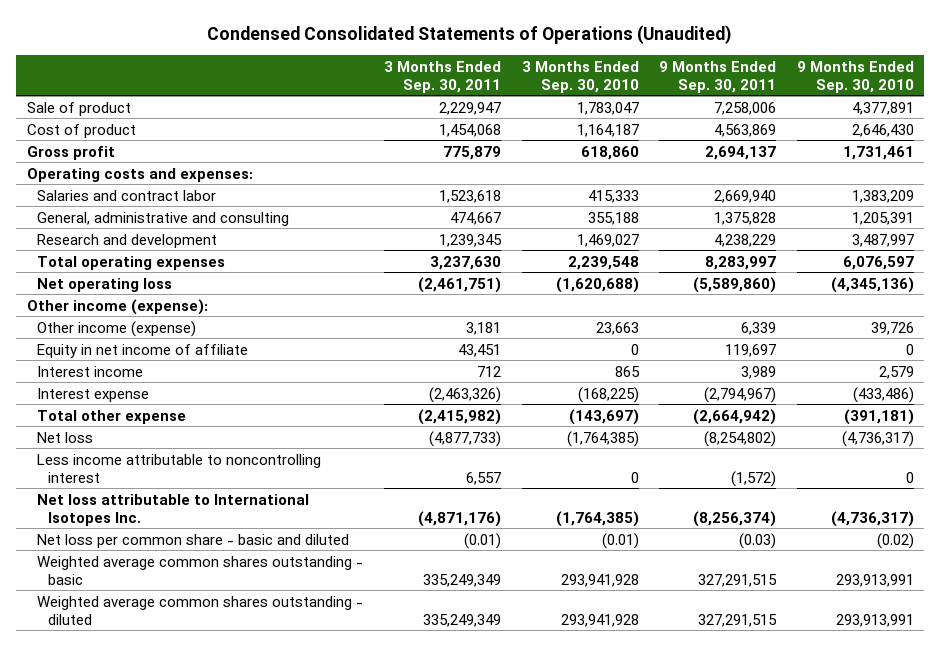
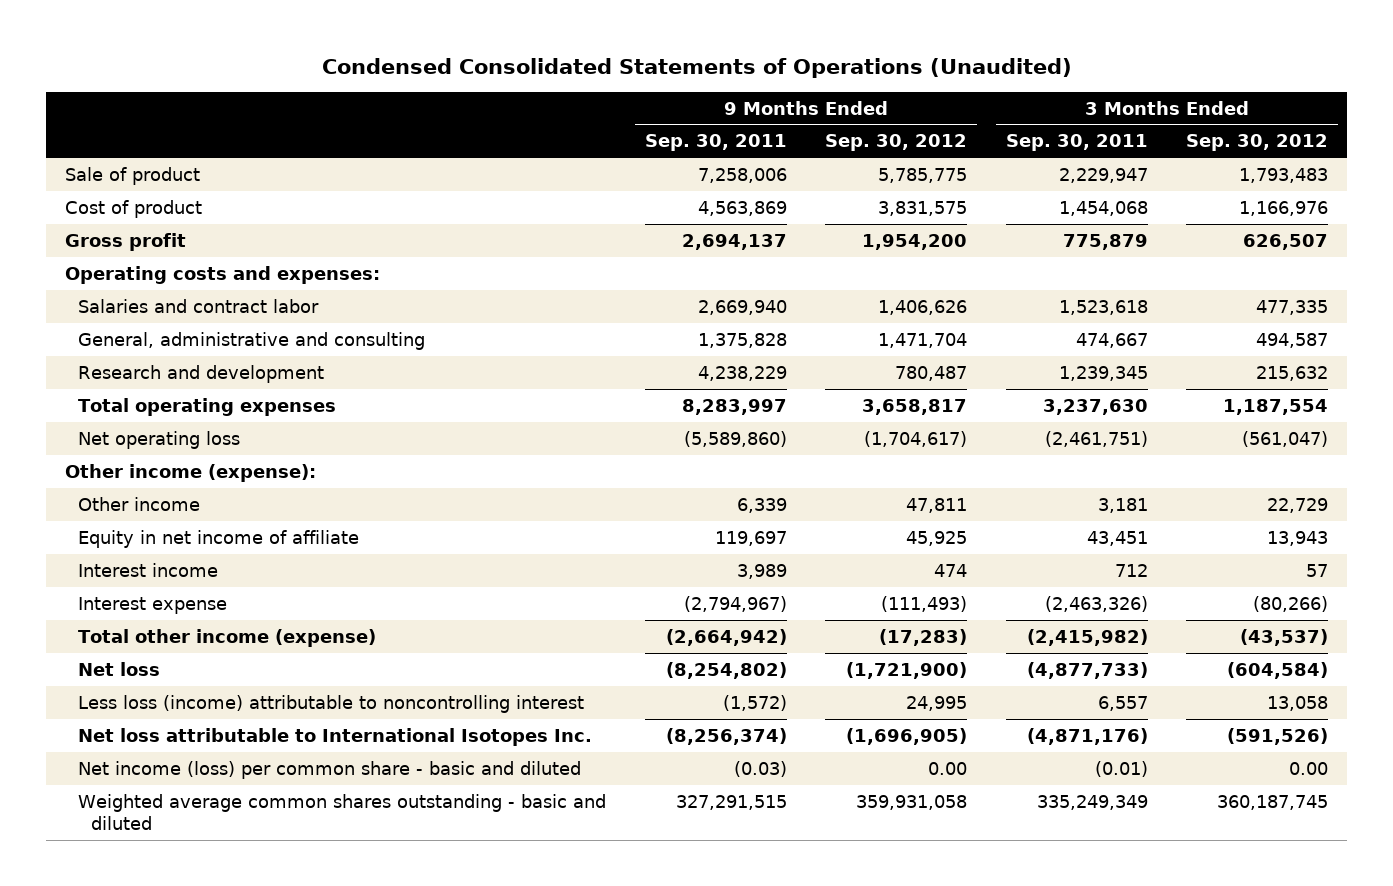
- | 3 Months Ended Sep. 30, 2011 | 3 Months Ended Sep. 30, 2010 | 9 Months Ended Sep. 30, 2011 | 9 Months Ended Sep. 30, 2010
+ | 9 Months Ended Sep. 30, 2011 | 9 Months Ended Sep. 30, 2012 | 3 Months Ended Sep. 30, 2011 | 3 Months Ended Sep. 30, 2012
- Other income (expense) | 3,181 | 23,663 | 6,339 | 39,726
+ Other income | 6,339 | 47,811 | 3,181 | 22,729
- Total other expense | (2,415,982) | (143,697) | (2,664,942) | (391,181)
+ Total other income (expense) | (2,664,942) | (17,283) | (2,415,982) | (43,537)
- Less income attributable to noncontrolling interest | 6,557 | 0 | (1,572) | 0
+ Less loss (income) attributable to noncontrolling interest | (1,572) | 24,995 | 6,557 | 13,058
- Net loss per common share - basic and diluted | (0.01) | (0.01) | (0.03) | (0.02)
- Weighted average common shares outstanding - basic | 335,249,349 | 293,941,928 | 327,291,515 | 293,913,991
- Weighted average common shares outstanding - diluted | 335,249,349 | 293,941,928 | 327,291,515 | 293,913,991
+ Net income (loss) per common share - basic and diluted | (0.03) | 0.00 | (0.01) | 0.00
+ Weighted average common shares outstanding - basic and diluted | 327,291,515 | 359,931,058 | 335,249,349 | 360,187,745

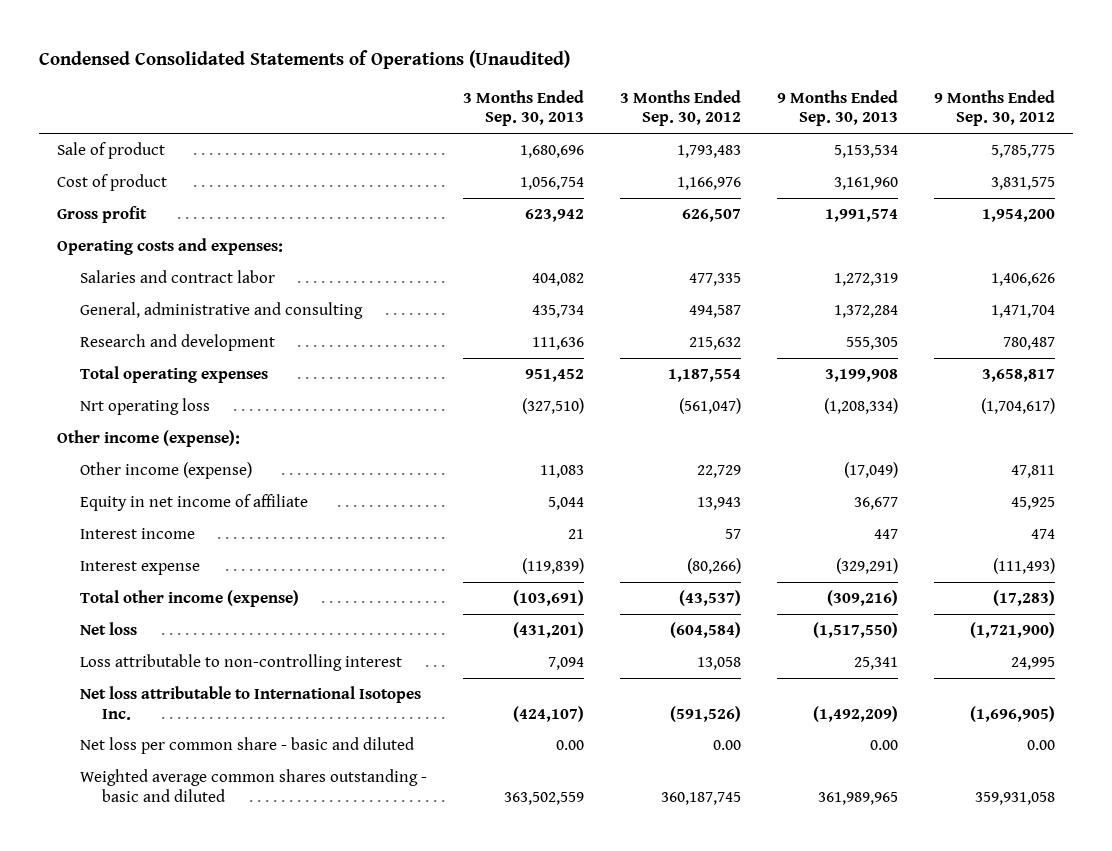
- | 9 Months Ended Sep. 30, 2011 | 9 Months Ended Sep. 30, 2012 | 3 Months Ended Sep. 30, 2011 | 3 Months Ended Sep. 30, 2012
+ | 3 Months Ended Sep. 30, 2013 | 3 Months Ended Sep. 30, 2012 | 9 Months Ended Sep. 30, 2013 | 9 Months Ended Sep. 30, 2012
- Net operating loss | (5,589,860) | (1,704,617) | (2,461,751) | (561,047)
+ Nrt operating loss | (327,510) | (561,047) | (1,208,334) | (1,704,617)
- Other income | 6,339 | 47,811 | 3,181 | 22,729
+ Other income (expense) | 11,083 | 22,729 | (17,049) | 47,811
- Less loss (income) attributable to noncontrolling interest | (1,572) | 24,995 | 6,557 | 13,058
+ Loss attributable to non-controlling interest | 7,094 | 13,058 | 25,341 | 24,995
- Net income (loss) per common share - basic and diluted | (0.03) | 0.00 | (0.01) | 0.00
+ Net loss per common share - basic and diluted | 0.00 | 0.00 | 0.00 | 0.00

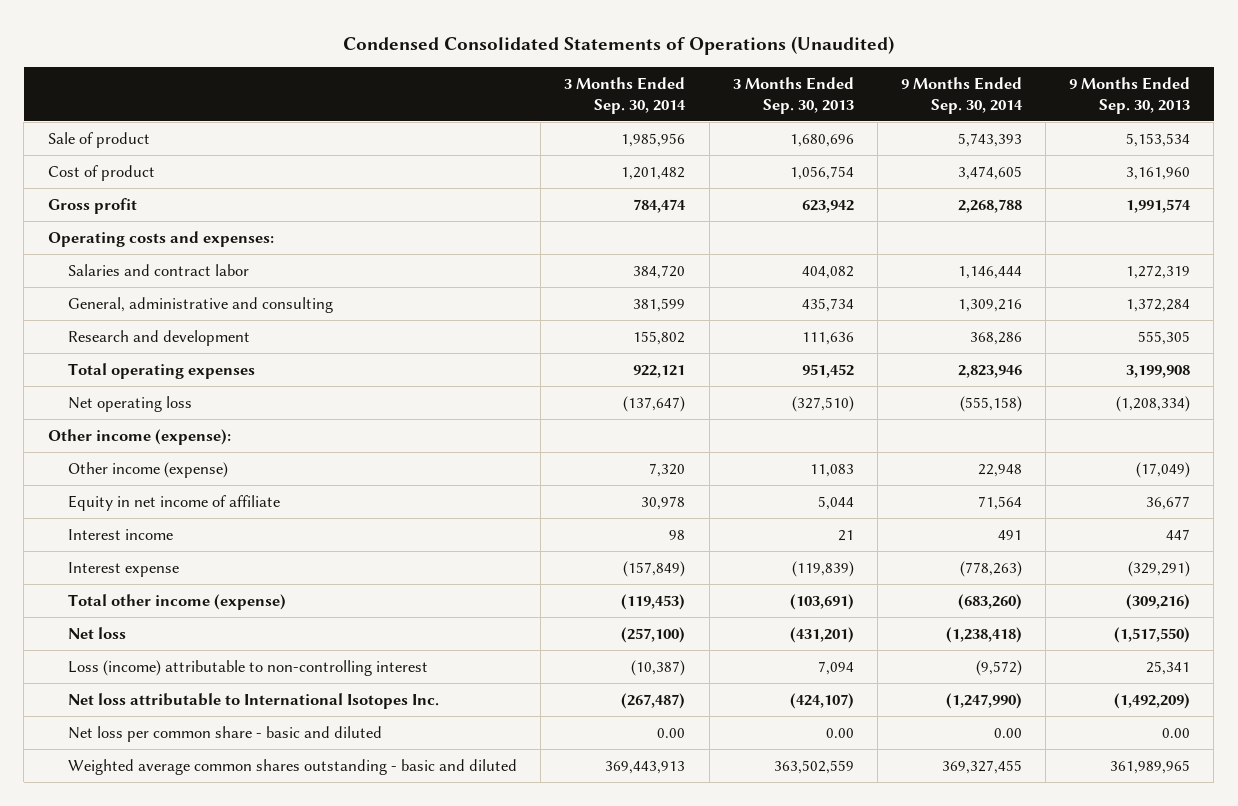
- | 3 Months Ended Sep. 30, 2013 | 3 Months Ended Sep. 30, 2012 | 9 Months Ended Sep. 30, 2013 | 9 Months Ended Sep. 30, 2012
+ | 3 Months Ended Sep. 30, 2014 | 3 Months Ended Sep. 30, 2013 | 9 Months Ended Sep. 30, 2014 | 9 Months Ended Sep. 30, 2013
- Nrt operating loss | (327,510) | (561,047) | (1,208,334) | (1,704,617)
+ Net operating loss | (137,647) | (327,510) | (555,158) | (1,208,334)
- Loss attributable to non-controlling interest | 7,094 | 13,058 | 25,341 | 24,995
+ Loss (income) attributable to non-controlling interest | (10,387) | 7,094 | (9,572) | 25,341

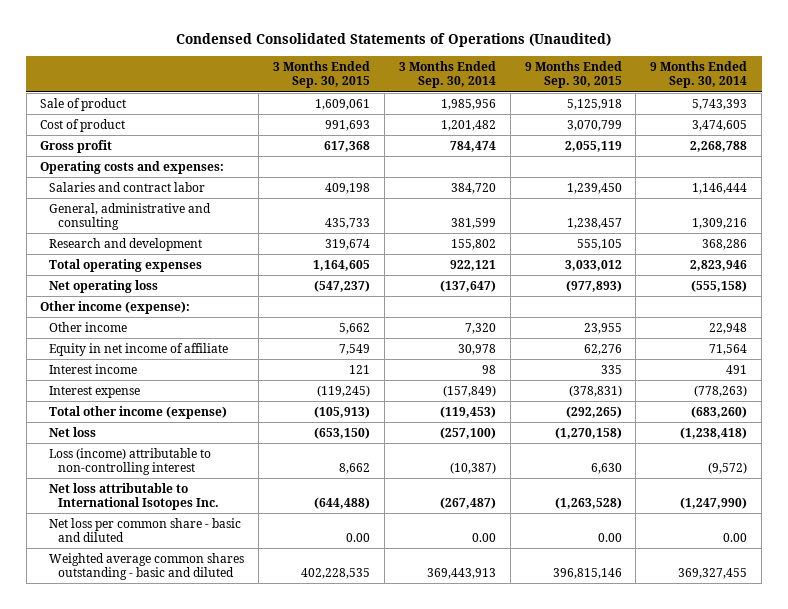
- | 3 Months Ended Sep. 30, 2014 | 3 Months Ended Sep. 30, 2013 | 9 Months Ended Sep. 30, 2014 | 9 Months Ended Sep. 30, 2013
+ | 3 Months Ended Sep. 30, 2015 | 3 Months Ended Sep. 30, 2014 | 9 Months Ended Sep. 30, 2015 | 9 Months Ended Sep. 30, 2014
- Other income (expense) | 7,320 | 11,083 | 22,948 | (17,049)
+ Other income | 5,662 | 7,320 | 23,955 | 22,948

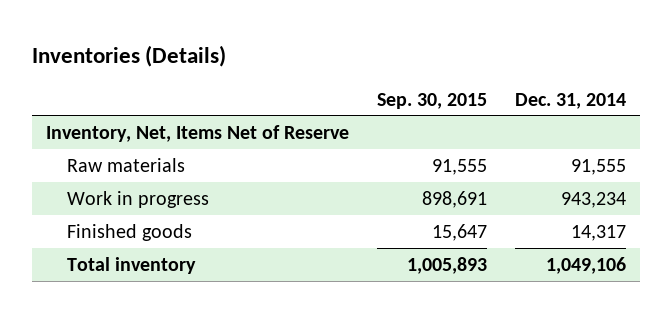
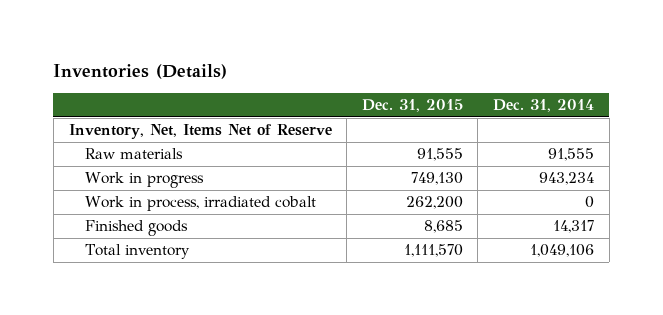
- | Sep. 30, 2015 | Dec. 31, 2014
+ | Dec. 31, 2015 | Dec. 31, 2014
+ Work in process, irradiated cobalt | 262,200 | 0

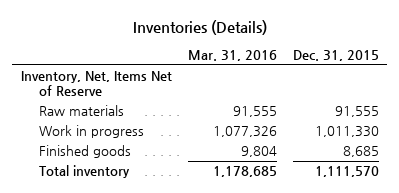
- | Dec. 31, 2015 | Dec. 31, 2014
+ | Mar. 31, 2016 | Dec. 31, 2015
- Work in progress | 749,130 | 943,234
- Work in process, irradiated cobalt | 262,200 | 0
+ Work in progress | 1,077,326 | 1,011,330

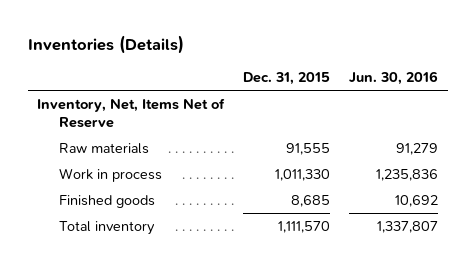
- | Mar. 31, 2016 | Dec. 31, 2015
+ | Dec. 31, 2015 | Jun. 30, 2016
- Work in progress | 1,077,326 | 1,011,330
+ Work in process | 1,011,330 | 1,235,836

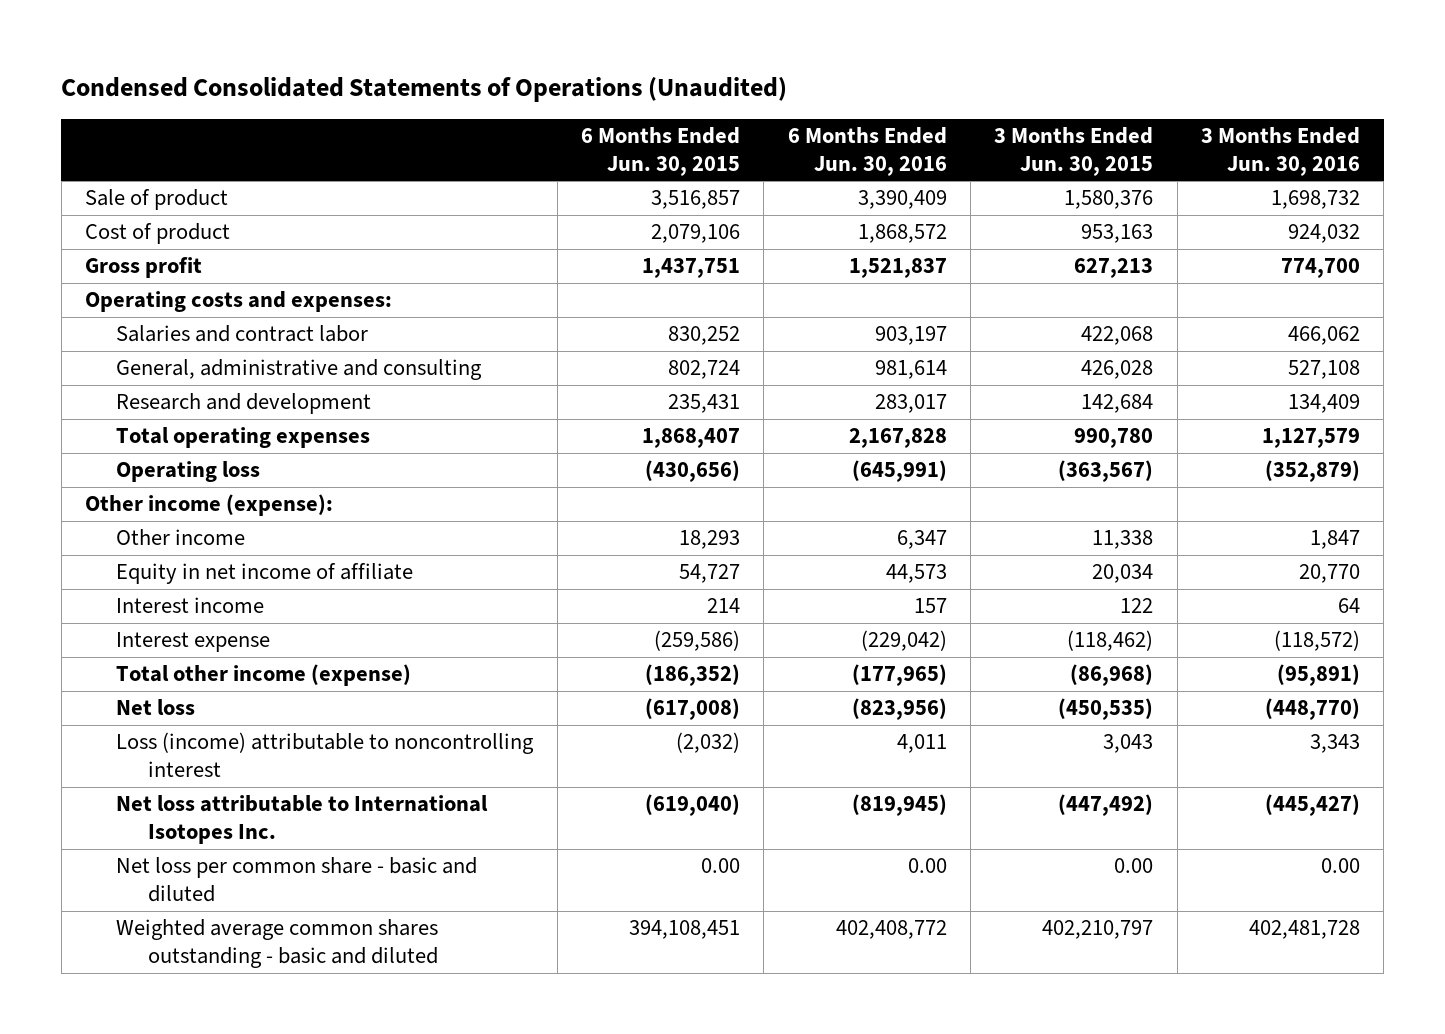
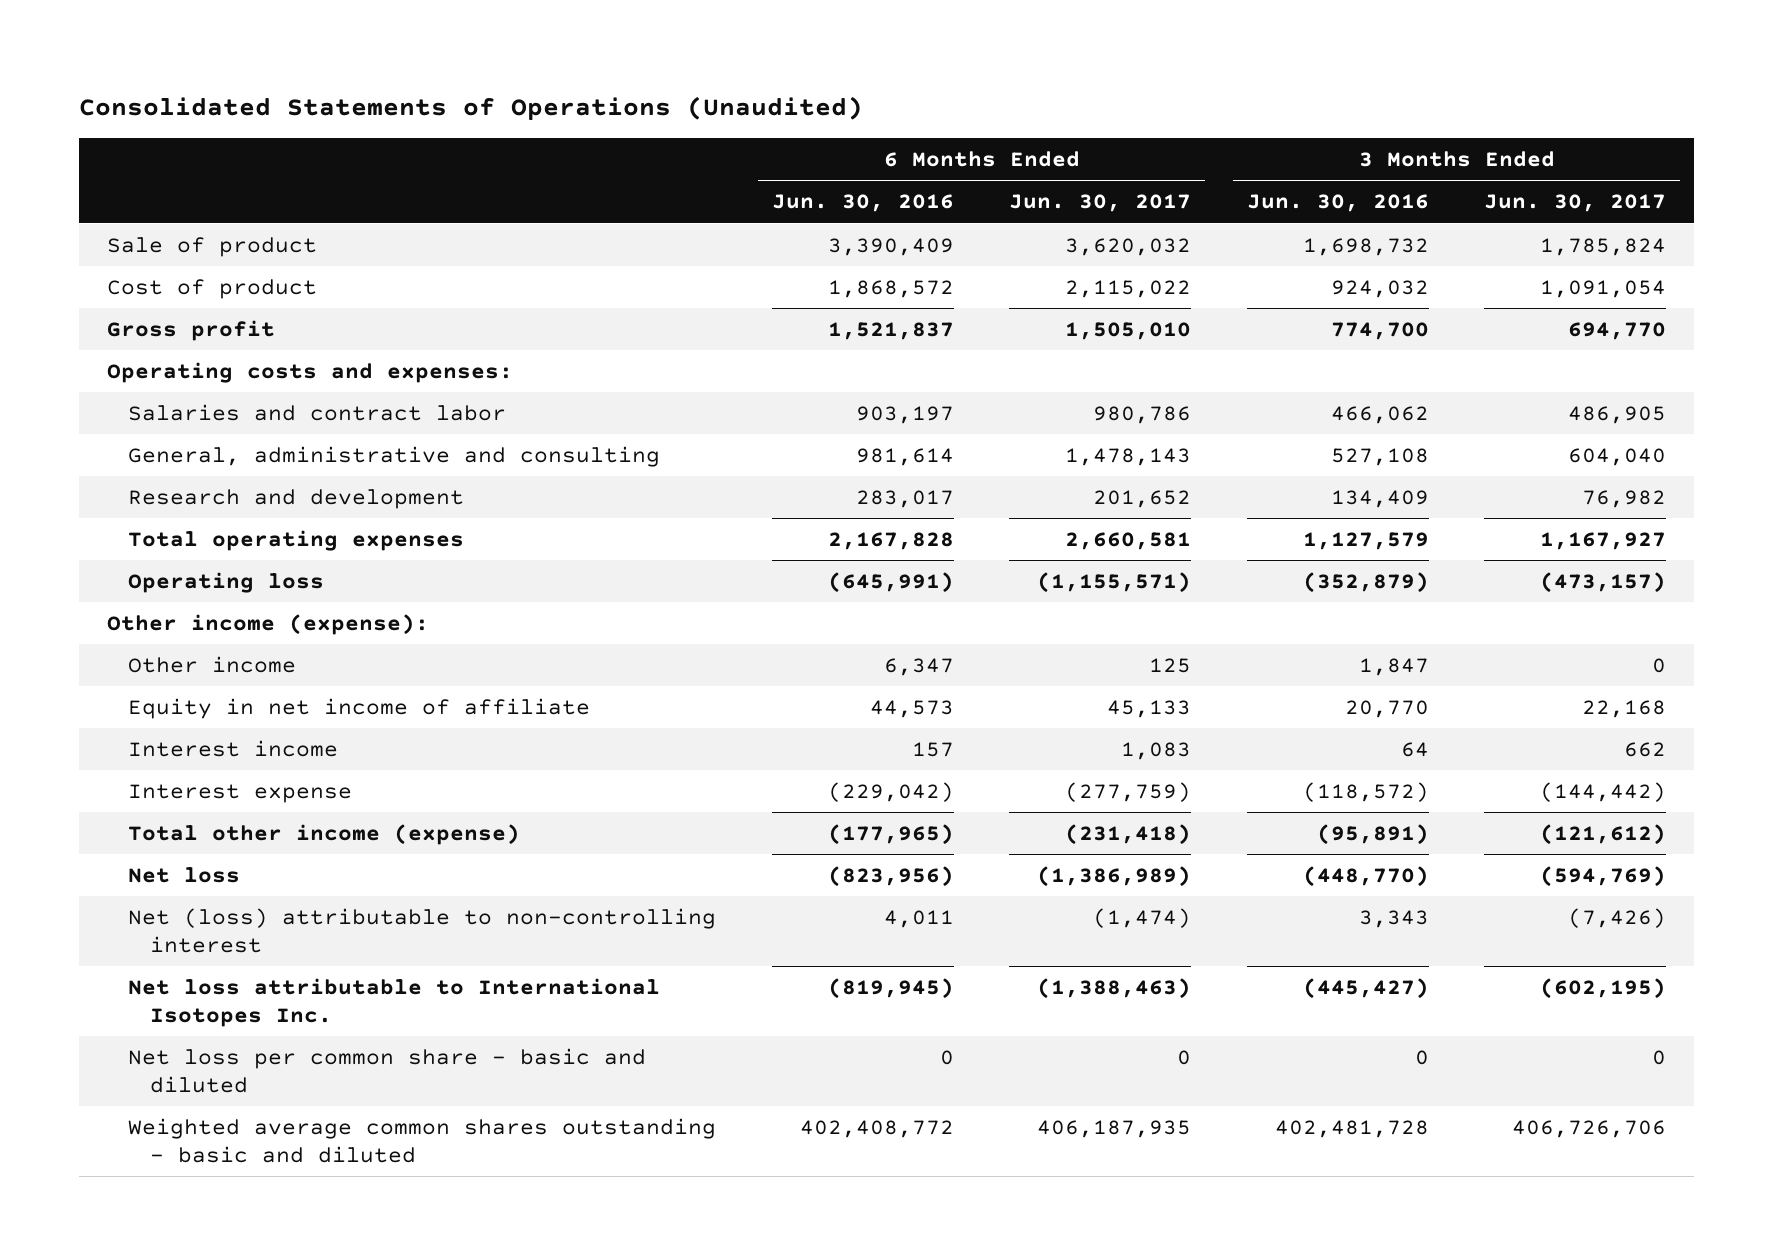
- Condensed Consolidated Statements of Operations (Unaudited)
+ Consolidated Statements of Operations (Unaudited)
- | 6 Months Ended Jun. 30, 2015 | 6 Months Ended Jun. 30, 2016 | 3 Months Ended Jun. 30, 2015 | 3 Months Ended Jun. 30, 2016
+ | 6 Months Ended Jun. 30, 2016 | 6 Months Ended Jun. 30, 2017 | 3 Months Ended Jun. 30, 2016 | 3 Months Ended Jun. 30, 2017
- Loss (income) attributable to noncontrolling interest | (2,032) | 4,011 | 3,043 | 3,343
+ Net (loss) attributable to non-controlling interest | 4,011 | (1,474) | 3,343 | (7,426)
- Net loss per common share - basic and diluted | 0.00 | 0.00 | 0.00 | 0.00
+ Net loss per common share - basic and diluted | 0 | 0 | 0 | 0

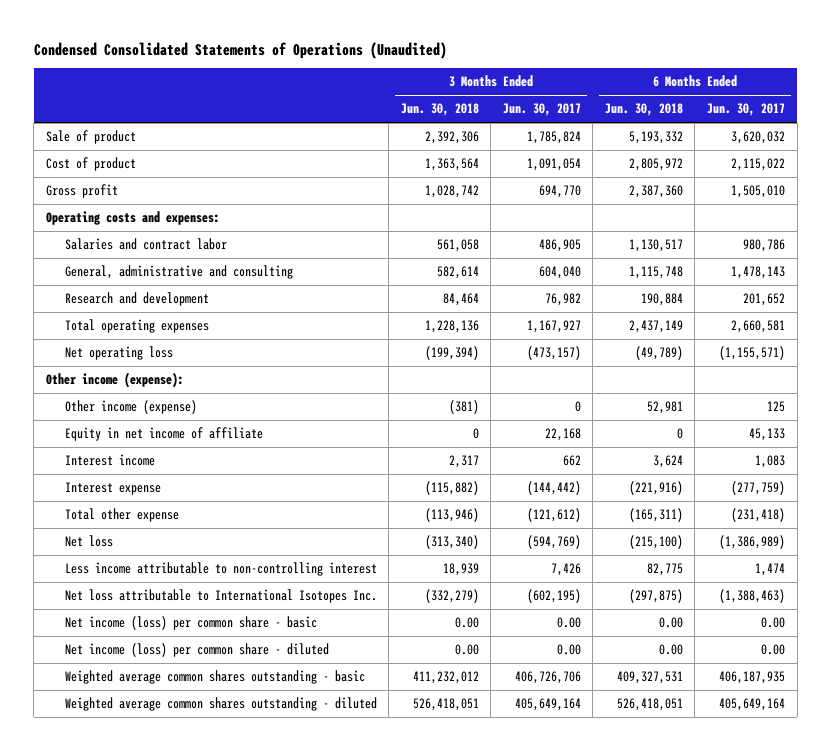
- Consolidated Statements of Operations (Unaudited)
+ Condensed Consolidated Statements of Operations (Unaudited)
- | 6 Months Ended Jun. 30, 2016 | 6 Months Ended Jun. 30, 2017 | 3 Months Ended Jun. 30, 2016 | 3 Months Ended Jun. 30, 2017
+ | 3 Months Ended Jun. 30, 2018 | 3 Months Ended Jun. 30, 2017 | 6 Months Ended Jun. 30, 2018 | 6 Months Ended Jun. 30, 2017
- Operating loss | (645,991) | (1,155,571) | (352,879) | (473,157)
+ Net operating loss | (199,394) | (473,157) | (49,789) | (1,155,571)
- Other income | 6,347 | 125 | 1,847 | 0
+ Other income (expense) | (381) | 0 | 52,981 | 125
- Total other income (expense) | (177,965) | (231,418) | (95,891) | (121,612)
+ Total other expense | (113,946) | (121,612) | (165,311) | (231,418)
- Net (loss) attributable to non-controlling interest | 4,011 | (1,474) | 3,343 | (7,426)
+ Less income attributable to non-controlling interest | 18,939 | 7,426 | 82,775 | 1,474
- Net loss per common share - basic and diluted | 0 | 0 | 0 | 0
- Weighted average common shares outstanding - basic and diluted | 402,408,772 | 406,187,935 | 402,481,728 | 406,726,706
+ Net income (loss) per common share - basic | 0.00 | 0.00 | 0.00 | 0.00
+ Net income (loss) per common share - diluted | 0.00 | 0.00 | 0.00 | 0.00
+ Weighted average common shares outstanding - basic | 411,232,012 | 406,726,706 | 409,327,531 | 406,187,935
+ Weighted average common shares outstanding - diluted | 526,418,051 | 405,649,164 | 526,418,051 | 405,649,164

